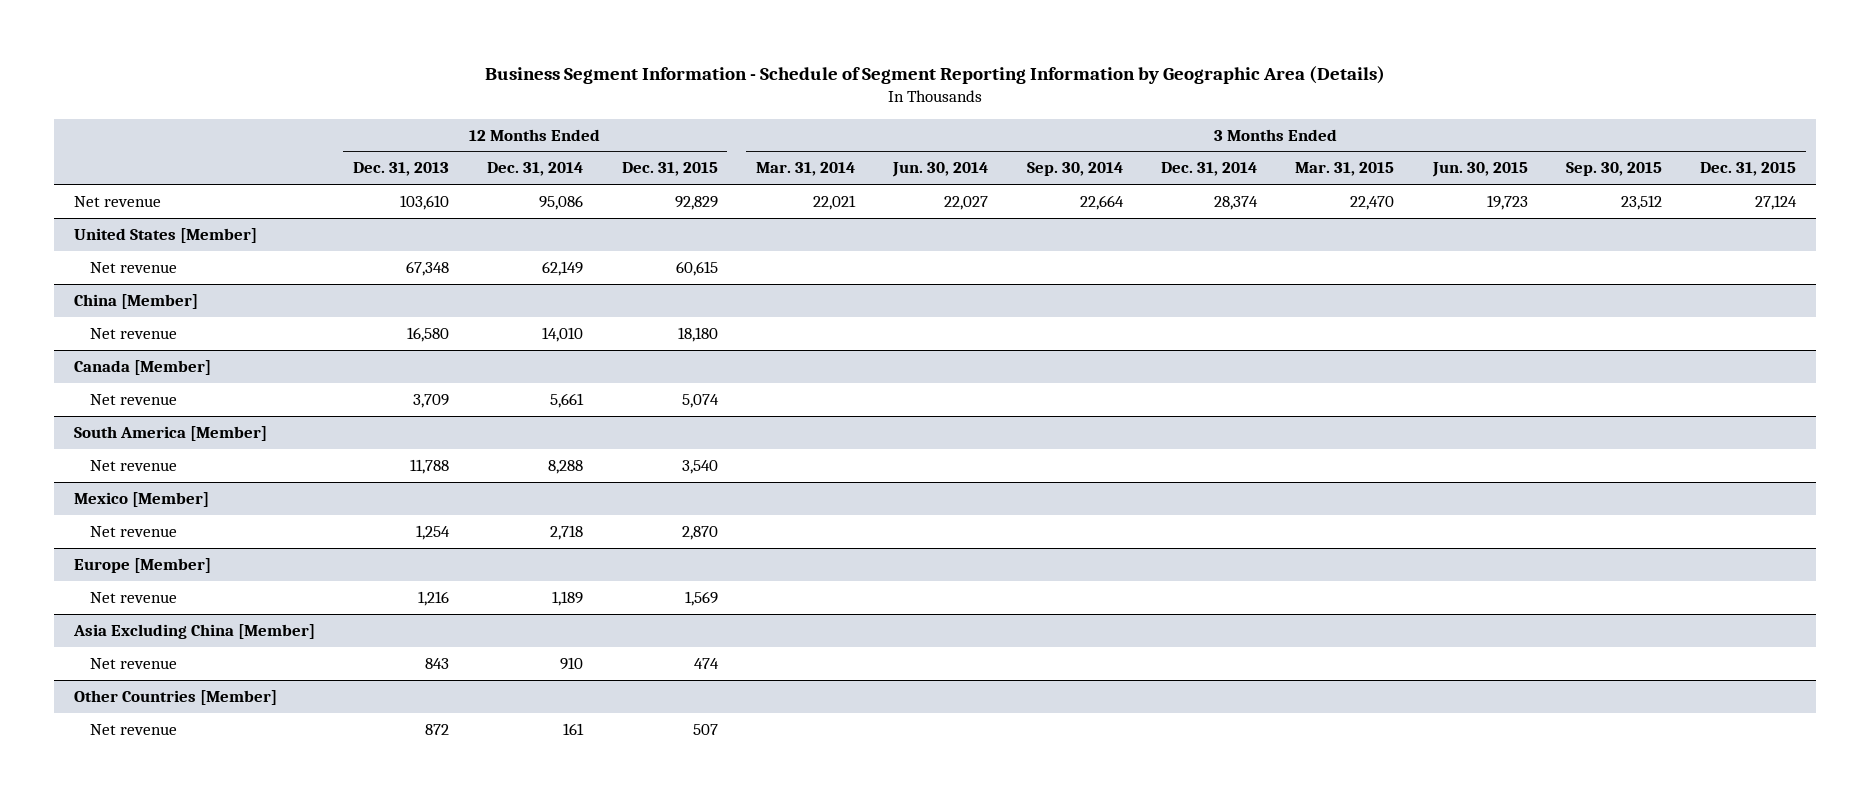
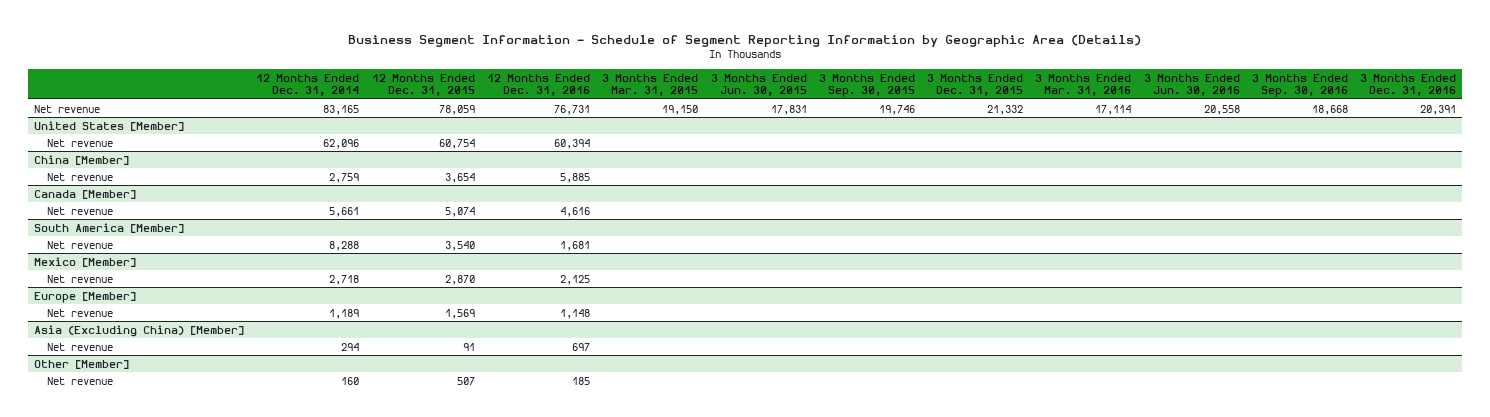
- | 12 Months Ended Dec. 31, 2013 | 12 Months Ended Dec. 31, 2014 | 12 Months Ended Dec. 31, 2015 | 3 Months Ended Mar. 31, 2014 | 3 Months Ended Jun. 30, 2014 | 3 Months Ended Sep. 30, 2014 | 3 Months Ended Dec. 31, 2014 | 3 Months Ended Mar. 31, 2015 | 3 Months Ended Jun. 30, 2015 | 3 Months Ended Sep. 30, 2015 | 3 Months Ended Dec. 31, 2015
+ | 12 Months Ended Dec. 31, 2014 | 12 Months Ended Dec. 31, 2015 | 12 Months Ended Dec. 31, 2016 | 3 Months Ended Mar. 31, 2015 | 3 Months Ended Jun. 30, 2015 | 3 Months Ended Sep. 30, 2015 | 3 Months Ended Dec. 31, 2015 | 3 Months Ended Mar. 31, 2016 | 3 Months Ended Jun. 30, 2016 | 3 Months Ended Sep. 30, 2016 | 3 Months Ended Dec. 31, 2016
- Net revenue | 103,610 | 95,086 | 92,829 | 22,021 | 22,027 | 22,664 | 28,374 | 22,470 | 19,723 | 23,512 | 27,124
+ Net revenue | 83,165 | 78,059 | 76,731 | 19,150 | 17,831 | 19,746 | 21,332 | 17,114 | 20,558 | 18,668 | 20,391
@ United States [Member]
- Net revenue | 67,348 | 62,149 | 60,615 | | | | | | | |
+ Net revenue | 62,096 | 60,754 | 60,394 | | | | | | | |
@ China [Member]
- Net revenue | 16,580 | 14,010 | 18,180 | | | | | | | |
+ Net revenue | 2,759 | 3,654 | 5,885 | | | | | | | |
- Asia Excluding China [Member]
- Net revenue | 843 | 910 | 474 | | | | | | | |
- Other Countries [Member]
- Net revenue | 872 | 161 | 507 | | | | | | | |
+ Asia (Excluding China) [Member]
+ Net revenue | 294 | 91 | 697 | | | | | | | |
+ Other [Member]
+ Net revenue | 160 | 507 | 185 | | | | | | | |

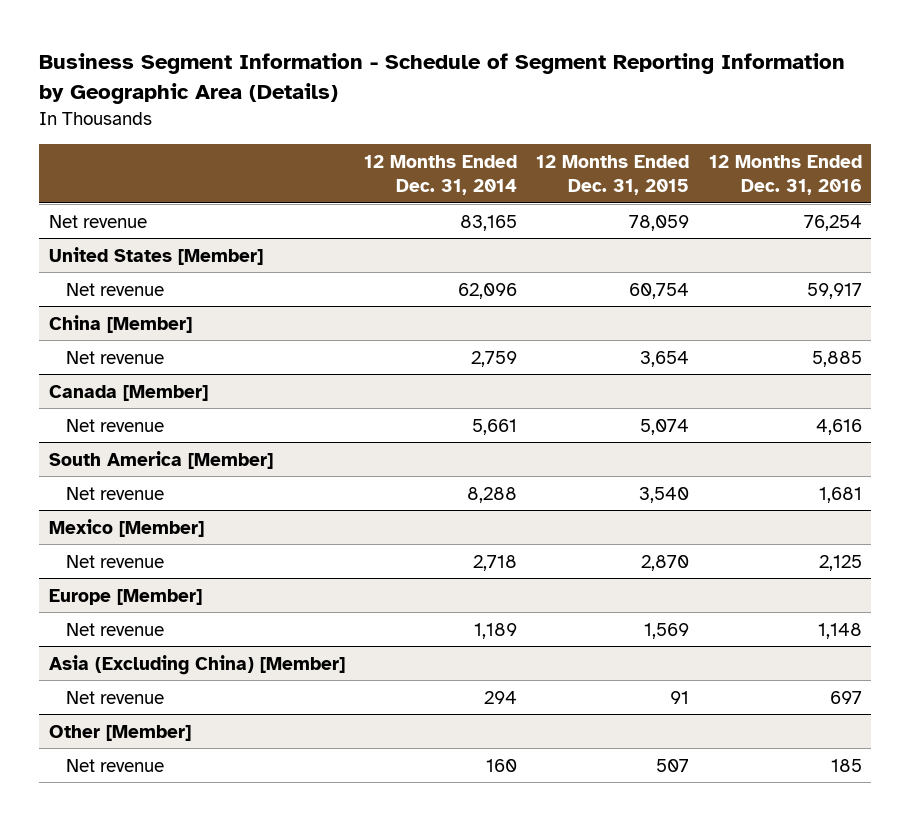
- | 12 Months Ended Dec. 31, 2014 | 12 Months Ended Dec. 31, 2015 | 12 Months Ended Dec. 31, 2016 | 3 Months Ended Mar. 31, 2015 | 3 Months Ended Jun. 30, 2015 | 3 Months Ended Sep. 30, 2015 | 3 Months Ended Dec. 31, 2015 | 3 Months Ended Mar. 31, 2016 | 3 Months Ended Jun. 30, 2016 | 3 Months Ended Sep. 30, 2016 | 3 Months Ended Dec. 31, 2016
+ | 12 Months Ended Dec. 31, 2014 | 12 Months Ended Dec. 31, 2015 | 12 Months Ended Dec. 31, 2016
- Net revenue | 83,165 | 78,059 | 76,731 | 19,150 | 17,831 | 19,746 | 21,332 | 17,114 | 20,558 | 18,668 | 20,391
+ Net revenue | 83,165 | 78,059 | 76,254
@ United States [Member]
- Net revenue | 62,096 | 60,754 | 60,394 | | | | | | | |
+ Net revenue | 62,096 | 60,754 | 59,917

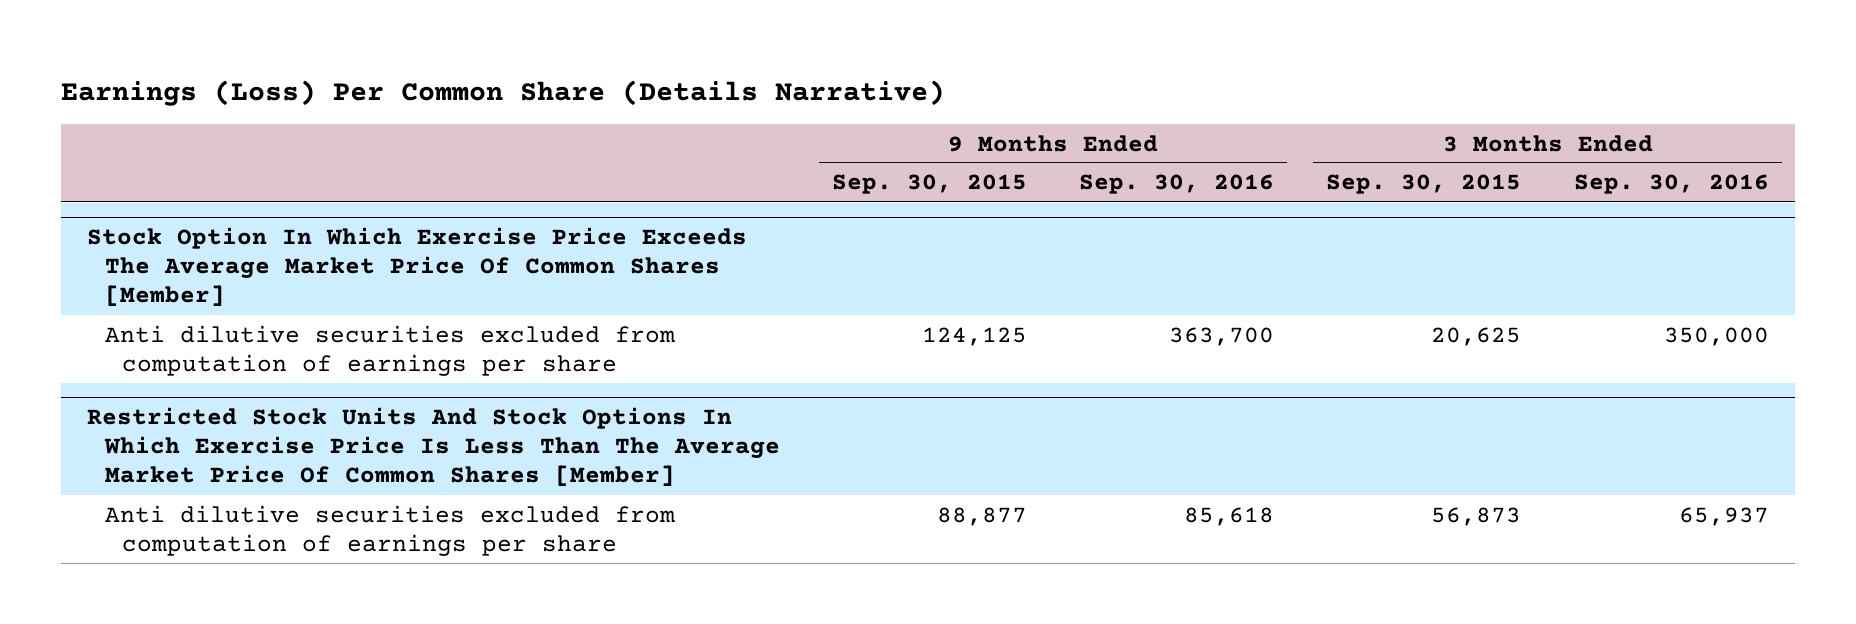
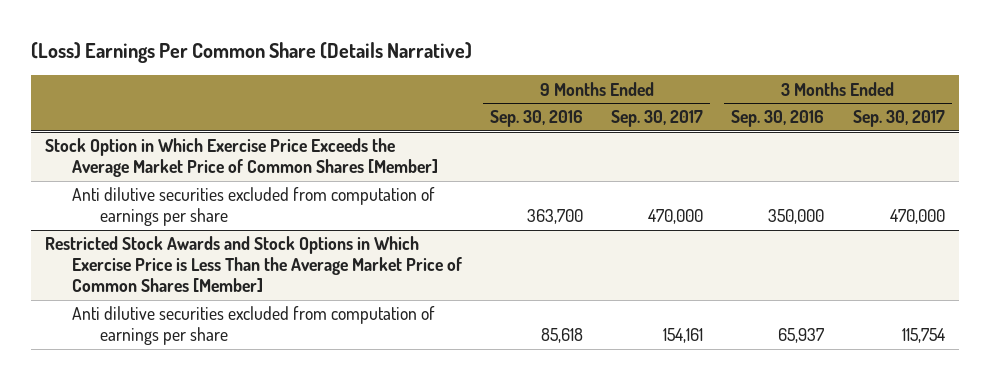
- Earnings (Loss) Per Common Share (Details Narrative)
+ (Loss) Earnings Per Common Share (Details Narrative)
- | 9 Months Ended Sep. 30, 2015 | 9 Months Ended Sep. 30, 2016 | 3 Months Ended Sep. 30, 2015 | 3 Months Ended Sep. 30, 2016
+ | 9 Months Ended Sep. 30, 2016 | 9 Months Ended Sep. 30, 2017 | 3 Months Ended Sep. 30, 2016 | 3 Months Ended Sep. 30, 2017
- Stock Option In Which Exercise Price Exceeds The Average Market Price Of Common Shares [Member]
+ Stock Option in Which Exercise Price Exceeds the Average Market Price of Common Shares [Member]
- Restricted Stock Units And Stock Options In Which Exercise Price Is Less Than The Average Market Price Of Common Shares [Member]
+ Restricted Stock Awards and Stock Options in Which Exercise Price is Less Than the Average Market Price of Common Shares [Member]

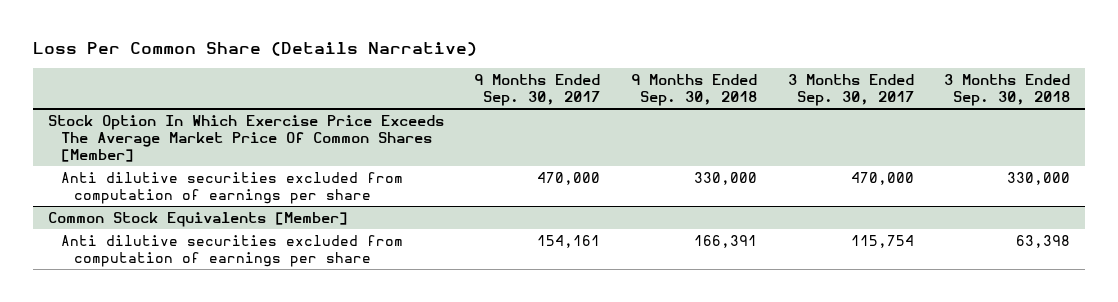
- (Loss) Earnings Per Common Share (Details Narrative)
+ Loss Per Common Share (Details Narrative)
- | 9 Months Ended Sep. 30, 2016 | 9 Months Ended Sep. 30, 2017 | 3 Months Ended Sep. 30, 2016 | 3 Months Ended Sep. 30, 2017
+ | 9 Months Ended Sep. 30, 2017 | 9 Months Ended Sep. 30, 2018 | 3 Months Ended Sep. 30, 2017 | 3 Months Ended Sep. 30, 2018
- Stock Option in Which Exercise Price Exceeds the Average Market Price of Common Shares [Member]
+ Stock Option In Which Exercise Price Exceeds The Average Market Price Of Common Shares [Member]
- Restricted Stock Awards and Stock Options in Which Exercise Price is Less Than the Average Market Price of Common Shares [Member]
+ Common Stock Equivalents [Member]

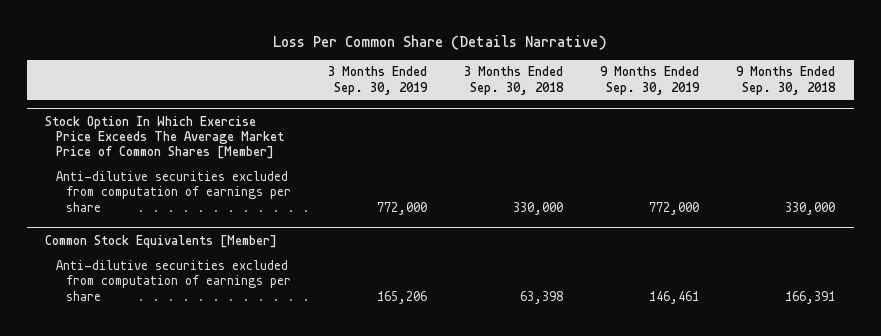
- | 9 Months Ended Sep. 30, 2017 | 9 Months Ended Sep. 30, 2018 | 3 Months Ended Sep. 30, 2017 | 3 Months Ended Sep. 30, 2018
+ | 3 Months Ended Sep. 30, 2019 | 3 Months Ended Sep. 30, 2018 | 9 Months Ended Sep. 30, 2019 | 9 Months Ended Sep. 30, 2018
- Stock Option In Which Exercise Price Exceeds The Average Market Price Of Common Shares [Member]
- Anti dilutive securities excluded from computation of earnings per share | 470,000 | 330,000 | 470,000 | 330,000
+ Stock Option In Which Exercise Price Exceeds The Average Market Price of Common Shares [Member]
+ Anti-dilutive securities excluded from computation of earnings per share | 772,000 | 330,000 | 772,000 | 330,000
@ Common Stock Equivalents [Member]
- Anti dilutive securities excluded from computation of earnings per share | 154,161 | 166,391 | 115,754 | 63,398
+ Anti-dilutive securities excluded from computation of earnings per share | 165,206 | 63,398 | 146,461 | 166,391

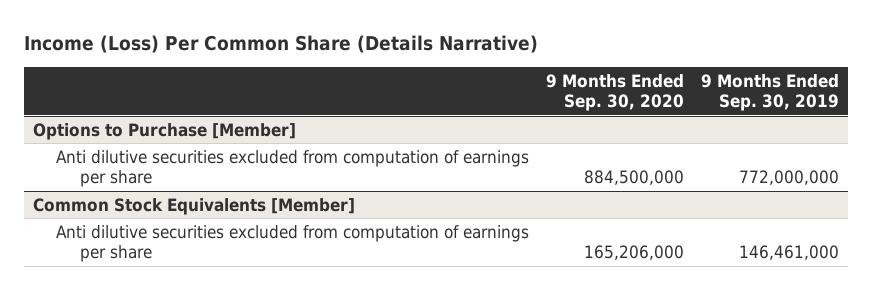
- Loss Per Common Share (Details Narrative)
+ Income (Loss) Per Common Share (Details Narrative)
- | 3 Months Ended Sep. 30, 2019 | 3 Months Ended Sep. 30, 2018 | 9 Months Ended Sep. 30, 2019 | 9 Months Ended Sep. 30, 2018
+ | 9 Months Ended Sep. 30, 2020 | 9 Months Ended Sep. 30, 2019
- Stock Option In Which Exercise Price Exceeds The Average Market Price of Common Shares [Member]
- Anti-dilutive securities excluded from computation of earnings per share | 772,000 | 330,000 | 772,000 | 330,000
+ Options to Purchase [Member]
+ Anti dilutive securities excluded from computation of earnings per share | 884,500,000 | 772,000,000
@ Common Stock Equivalents [Member]
- Anti-dilutive securities excluded from computation of earnings per share | 165,206 | 63,398 | 146,461 | 166,391
+ Anti dilutive securities excluded from computation of earnings per share | 165,206,000 | 146,461,000

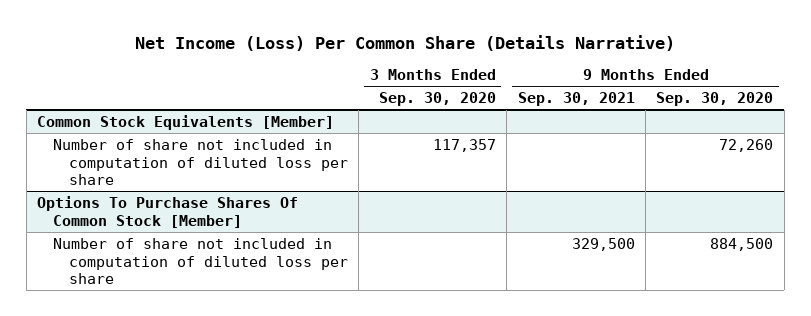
- Income (Loss) Per Common Share (Details Narrative)
+ Net Income (Loss) Per Common Share (Details Narrative)
- | 9 Months Ended Sep. 30, 2020 | 9 Months Ended Sep. 30, 2019
+ | 3 Months Ended Sep. 30, 2020 | 9 Months Ended Sep. 30, 2021 | 9 Months Ended Sep. 30, 2020
- Options to Purchase [Member]
- Anti dilutive securities excluded from computation of earnings per share | 884,500,000 | 772,000,000
@ Common Stock Equivalents [Member]
- Anti dilutive securities excluded from computation of earnings per share | 165,206,000 | 146,461,000
+ Number of share not included in computation of diluted loss per share | 117,357 | | 72,260
+ Options To Purchase Shares Of Common Stock [Member]
+ Number of share not included in computation of diluted loss per share | | 329,500 | 884,500

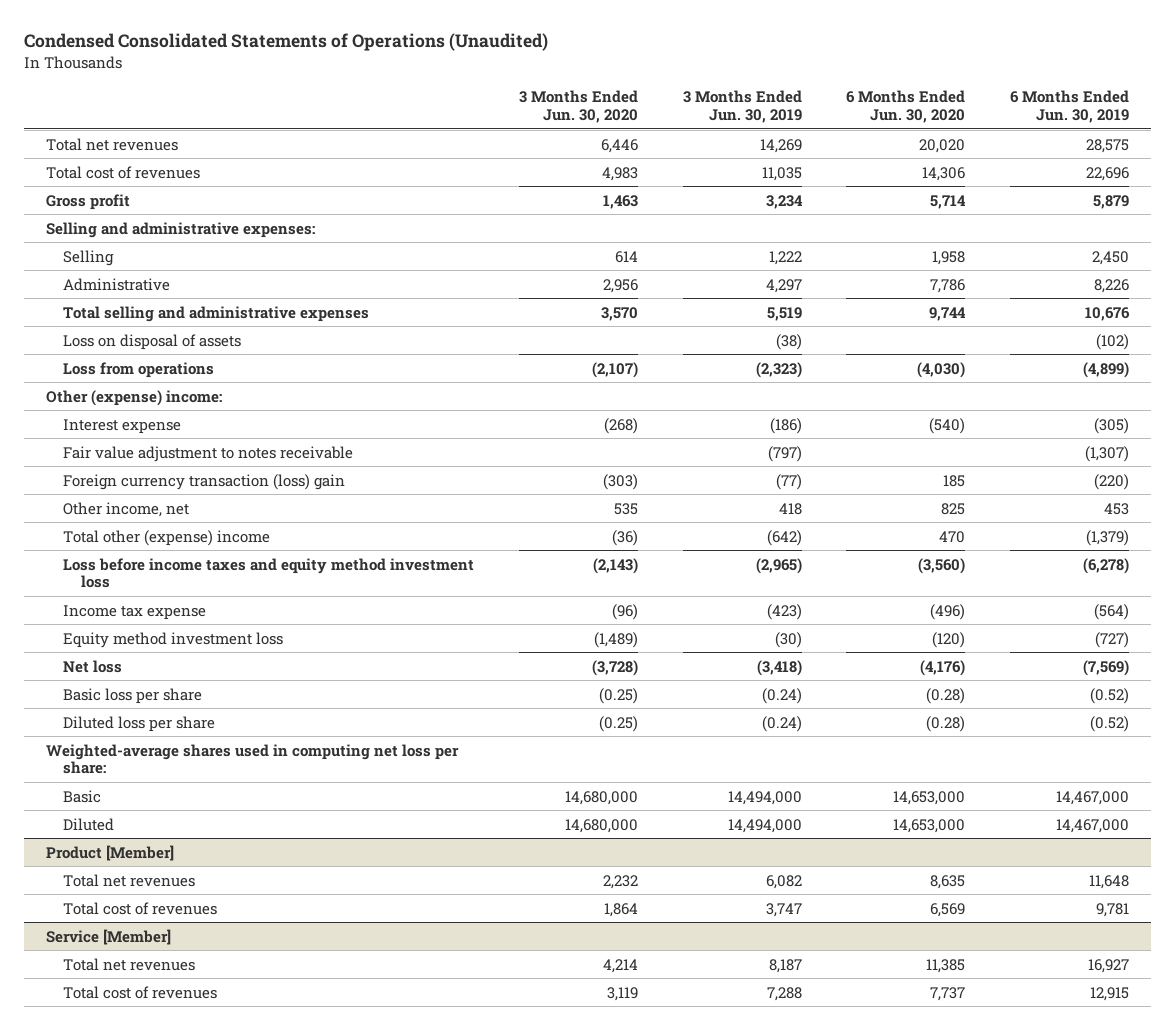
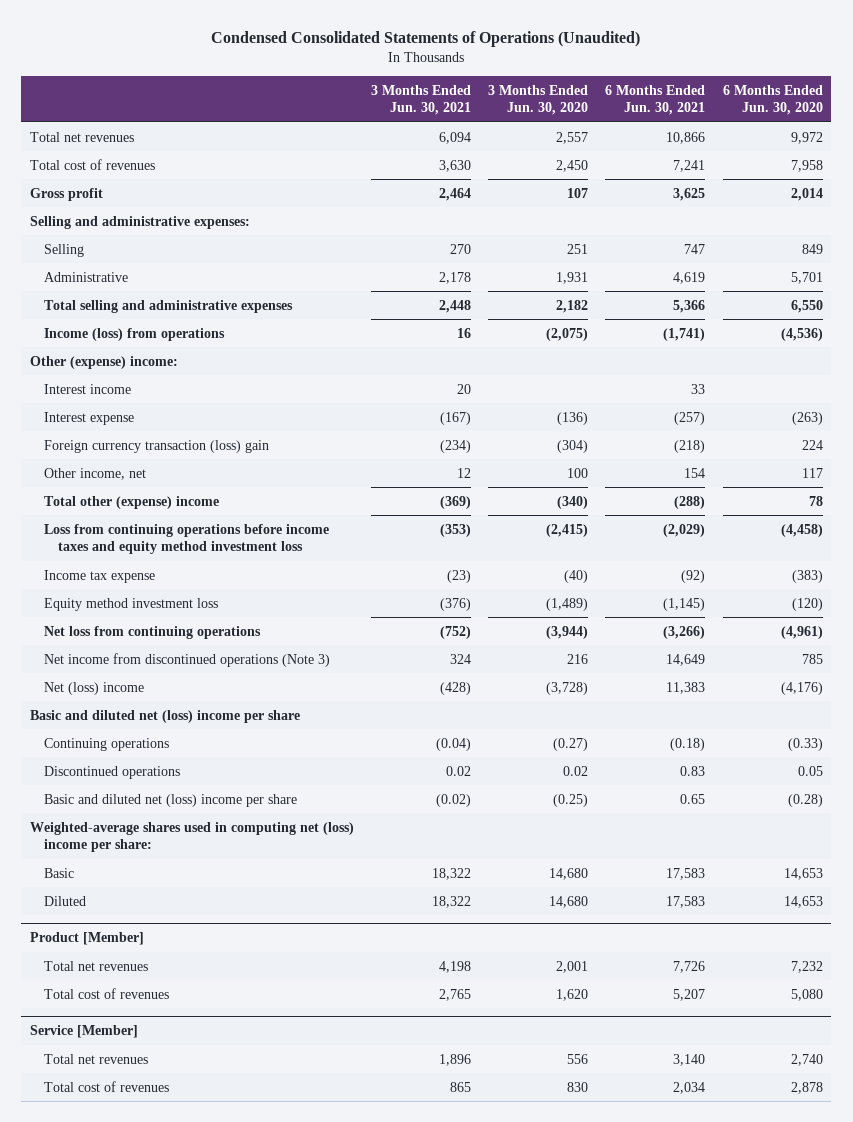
- | 3 Months Ended Jun. 30, 2020 | 3 Months Ended Jun. 30, 2019 | 6 Months Ended Jun. 30, 2020 | 6 Months Ended Jun. 30, 2019
+ | 3 Months Ended Jun. 30, 2021 | 3 Months Ended Jun. 30, 2020 | 6 Months Ended Jun. 30, 2021 | 6 Months Ended Jun. 30, 2020
- Total net revenues | 6,446 | 14,269 | 20,020 | 28,575
- Total cost of revenues | 4,983 | 11,035 | 14,306 | 22,696
- Gross profit | 1,463 | 3,234 | 5,714 | 5,879
+ Total net revenues | 6,094 | 2,557 | 10,866 | 9,972
+ Total cost of revenues | 3,630 | 2,450 | 7,241 | 7,958
+ Gross profit | 2,464 | 107 | 3,625 | 2,014
- Selling | 614 | 1,222 | 1,958 | 2,450
- Administrative | 2,956 | 4,297 | 7,786 | 8,226
- Total selling and administrative expenses | 3,570 | 5,519 | 9,744 | 10,676
- Loss on disposal of assets | | (38) | | (102)
- Loss from operations | (2,107) | (2,323) | (4,030) | (4,899)
+ Selling | 270 | 251 | 747 | 849
+ Administrative | 2,178 | 1,931 | 4,619 | 5,701
+ Total selling and administrative expenses | 2,448 | 2,182 | 5,366 | 6,550
+ Income (loss) from operations | 16 | (2,075) | (1,741) | (4,536)
- Interest expense | (268) | (186) | (540) | (305)
- Fair value adjustment to notes receivable | | (797) | | (1,307)
- Foreign currency transaction (loss) gain | (303) | (77) | 185 | (220)
- Other income, net | 535 | 418 | 825 | 453
- Total other (expense) income | (36) | (642) | 470 | (1,379)
- Loss before income taxes and equity method investment loss | (2,143) | (2,965) | (3,560) | (6,278)
- Income tax expense | (96) | (423) | (496) | (564)
+ Interest income | 20 | | 33 |
+ Interest expense | (167) | (136) | (257) | (263)
+ Foreign currency transaction (loss) gain | (234) | (304) | (218) | 224
+ Other income, net | 12 | 100 | 154 | 117
+ Total other (expense) income | (369) | (340) | (288) | 78
+ Loss from continuing operations before income taxes and equity method investment loss | (353) | (2,415) | (2,029) | (4,458)
+ Income tax expense | (23) | (40) | (92) | (383)
- Net loss | (3,728) | (3,418) | (4,176) | (7,569)
- Basic loss per share | (0.25) | (0.24) | (0.28) | (0.52)
- Diluted loss per share | (0.25) | (0.24) | (0.28) | (0.52)
- Weighted-average shares used in computing net loss per share:
- Basic | 14,680,000 | 14,494,000 | 14,653,000 | 14,467,000
- Diluted | 14,680,000 | 14,494,000 | 14,653,000 | 14,467,000
+ Net loss from continuing operations | (752) | (3,944) | (3,266) | (4,961)
+ Net income from discontinued operations (Note 3) | 324 | 216 | 14,649 | 785
+ Net (loss) income | (428) | (3,728) | 11,383 | (4,176)
+ Basic and diluted net (loss) income per share
+ Continuing operations | (0.04) | (0.27) | (0.18) | (0.33)
+ Discontinued operations | 0.02 | 0.02 | 0.83 | 0.05
+ Basic and diluted net (loss) income per share | (0.02) | (0.25) | 0.65 | (0.28)
+ Weighted-average shares used in computing net (loss) income per share:
+ Basic | 18,322 | 14,680 | 17,583 | 14,653
+ Diluted | 18,322 | 14,680 | 17,583 | 14,653
@ Product [Member]
- Total net revenues | 2,232 | 6,082 | 8,635 | 11,648
- Total cost of revenues | 1,864 | 3,747 | 6,569 | 9,781
+ Total net revenues | 4,198 | 2,001 | 7,726 | 7,232
+ Total cost of revenues | 2,765 | 1,620 | 5,207 | 5,080
@ Service [Member]
- Total net revenues | 4,214 | 8,187 | 11,385 | 16,927
- Total cost of revenues | 3,119 | 7,288 | 7,737 | 12,915
+ Total net revenues | 1,896 | 556 | 3,140 | 2,740
+ Total cost of revenues | 865 | 830 | 2,034 | 2,878

